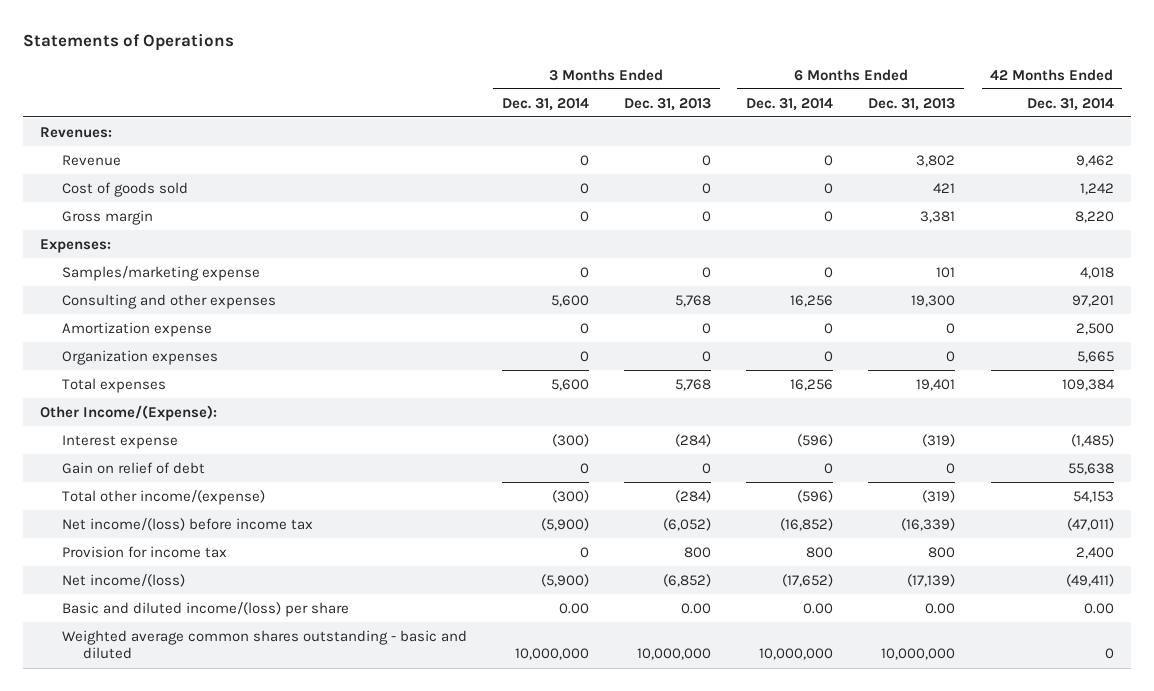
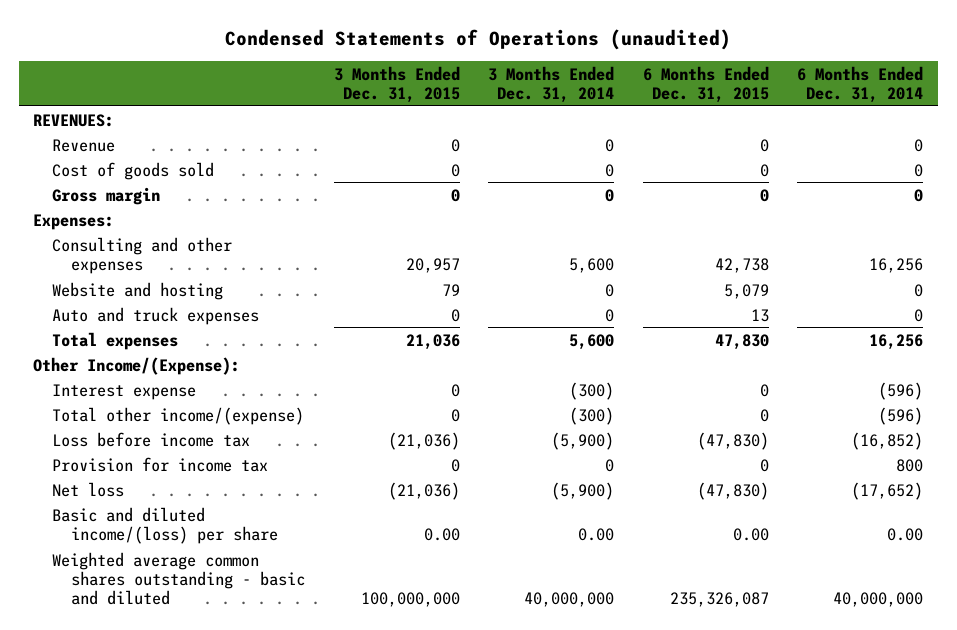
- Statements of Operations
+ Condensed Statements of Operations (unaudited)
- | 3 Months Ended Dec. 31, 2014 | 3 Months Ended Dec. 31, 2013 | 6 Months Ended Dec. 31, 2014 | 6 Months Ended Dec. 31, 2013 | 42 Months Ended Dec. 31, 2014
+ | 3 Months Ended Dec. 31, 2015 | 3 Months Ended Dec. 31, 2014 | 6 Months Ended Dec. 31, 2015 | 6 Months Ended Dec. 31, 2014
- Revenues:
+ REVENUES:
- Samples/marketing expense | 0 | 0 | 0 | 101 | 4,018
- Amortization expense | 0 | 0 | 0 | 0 | 2,500
- Organization expenses | 0 | 0 | 0 | 0 | 5,665
+ Website and hosting | 79 | 0 | 5,079 | 0
+ Auto and truck expenses | 0 | 0 | 13 | 0
- Gain on relief of debt | 0 | 0 | 0 | 0 | 55,638
- Net income/(loss) before income tax | (5,900) | (6,052) | (16,852) | (16,339) | (47,011)
+ Loss before income tax | (21,036) | (5,900) | (47,830) | (16,852)
- Net income/(loss) | (5,900) | (6,852) | (17,652) | (17,139) | (49,411)
+ Net loss | (21,036) | (5,900) | (47,830) | (17,652)
- Weighted average common shares outstanding - basic and diluted | 10,000,000 | 10,000,000 | 10,000,000 | 10,000,000 | 0
+ Weighted average common shares outstanding - basic and diluted | 100,000,000 | 40,000,000 | 235,326,087 | 40,000,000

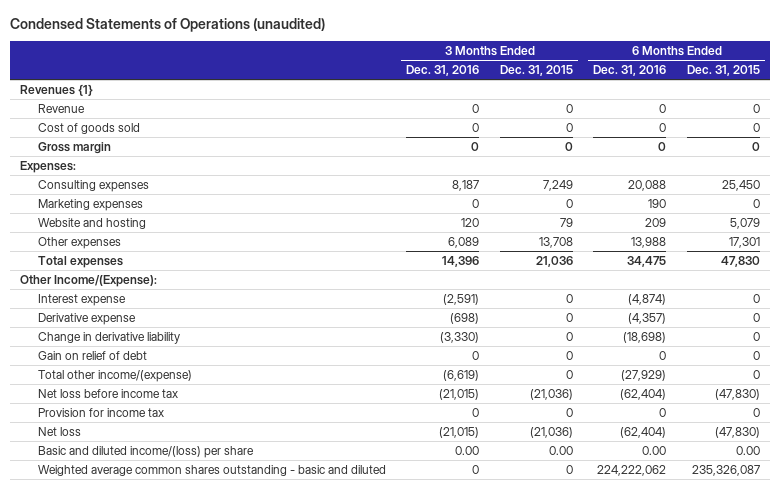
- | 3 Months Ended Dec. 31, 2015 | 3 Months Ended Dec. 31, 2014 | 6 Months Ended Dec. 31, 2015 | 6 Months Ended Dec. 31, 2014
+ | 3 Months Ended Dec. 31, 2016 | 3 Months Ended Dec. 31, 2015 | 6 Months Ended Dec. 31, 2016 | 6 Months Ended Dec. 31, 2015
- REVENUES:
+ Revenues {1}
- Consulting and other expenses | 20,957 | 5,600 | 42,738 | 16,256
+ Consulting expenses | 8,187 | 7,249 | 20,088 | 25,450
+ Marketing expenses | 0 | 0 | 190 | 0
- Auto and truck expenses | 0 | 0 | 13 | 0
+ Other expenses | 6,089 | 13,708 | 13,988 | 17,301
+ Derivative expense | (698) | 0 | (4,357) | 0
+ Change in derivative liability | (3,330) | 0 | (18,698) | 0
+ Gain on relief of debt | 0 | 0 | 0 | 0
- Loss before income tax | (21,036) | (5,900) | (47,830) | (16,852)
+ Net loss before income tax | (21,015) | (21,036) | (62,404) | (47,830)
- Weighted average common shares outstanding - basic and diluted | 100,000,000 | 40,000,000 | 235,326,087 | 40,000,000
+ Weighted average common shares outstanding - basic and diluted | 0 | 0 | 224,222,062 | 235,326,087

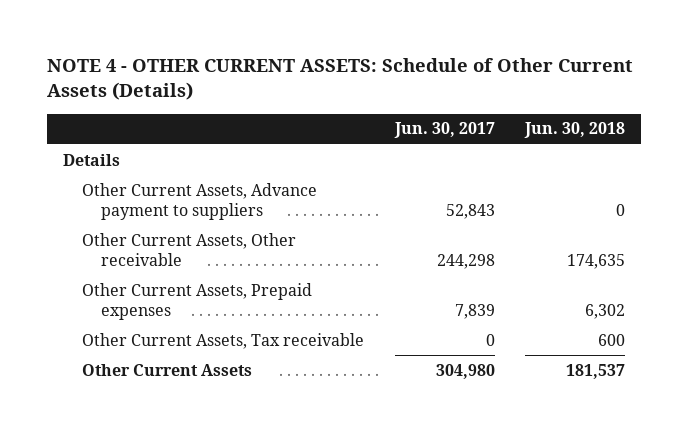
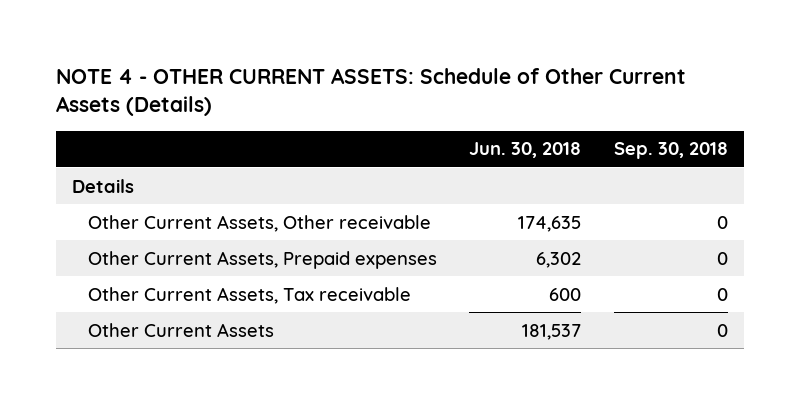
- | Jun. 30, 2017 | Jun. 30, 2018
+ | Jun. 30, 2018 | Sep. 30, 2018
- Other Current Assets, Advance payment to suppliers | 52,843 | 0

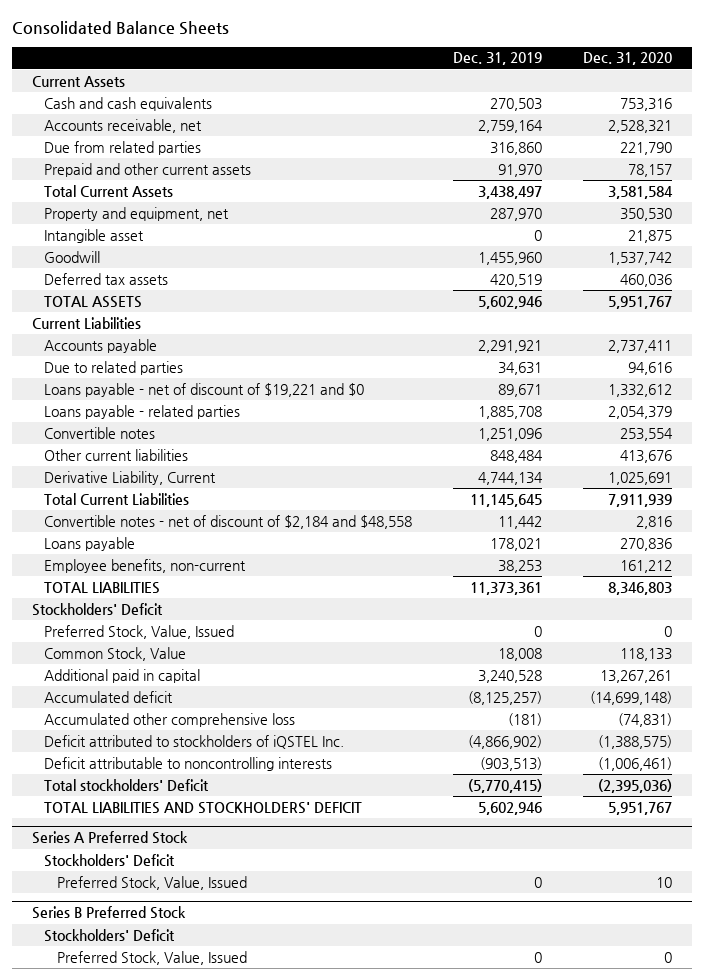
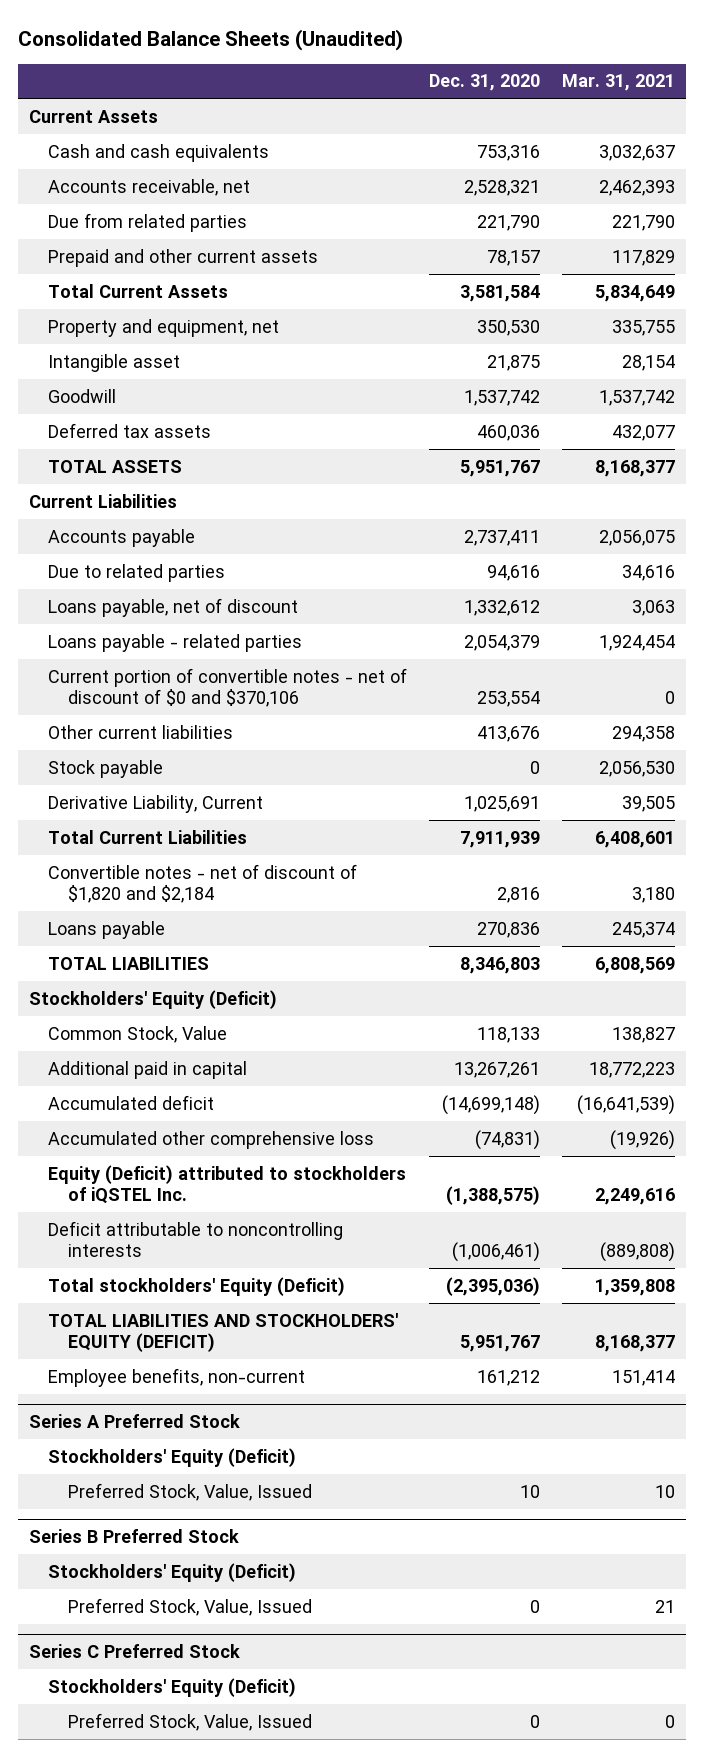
- Consolidated Balance Sheets
+ Consolidated Balance Sheets (Unaudited)
- | Dec. 31, 2019 | Dec. 31, 2020
+ | Dec. 31, 2020 | Mar. 31, 2021
- Loans payable - net of discount of $19,221 and $0 | 89,671 | 1,332,612
+ Loans payable, net of discount | 1,332,612 | 3,063
- Convertible notes | 1,251,096 | 253,554
+ Current portion of convertible notes - net of discount of $0 and $370,106 | 253,554 | 0
+ Stock payable | 0 | 2,056,530
- Convertible notes - net of discount of $2,184 and $48,558 | 11,442 | 2,816
+ Convertible notes - net of discount of $1,820 and $2,184 | 2,816 | 3,180
- Stockholders' Deficit
- Preferred Stock, Value, Issued | 0 | 0
+ Stockholders' Equity (Deficit)
- Deficit attributed to stockholders of iQSTEL Inc. | (4,866,902) | (1,388,575)
+ Equity (Deficit) attributed to stockholders of iQSTEL Inc. | (1,388,575) | 2,249,616
- Total stockholders' Deficit | (5,770,415) | (2,395,036)
- TOTAL LIABILITIES AND STOCKHOLDERS' DEFICIT | 5,602,946 | 5,951,767
+ Total stockholders' Equity (Deficit) | (2,395,036) | 1,359,808
+ TOTAL LIABILITIES AND STOCKHOLDERS' EQUITY (DEFICIT) | 5,951,767 | 8,168,377
moved down: Employee benefits, non-current | 161,212 | 151,414
@ Series A Preferred Stock
- Stockholders' Deficit
+ Stockholders' Equity (Deficit)
@ Series B Preferred Stock
- Stockholders' Deficit
+ Stockholders' Equity (Deficit)
+ Series C Preferred Stock
+ Stockholders' Equity (Deficit)
+ Preferred Stock, Value, Issued | 0 | 0

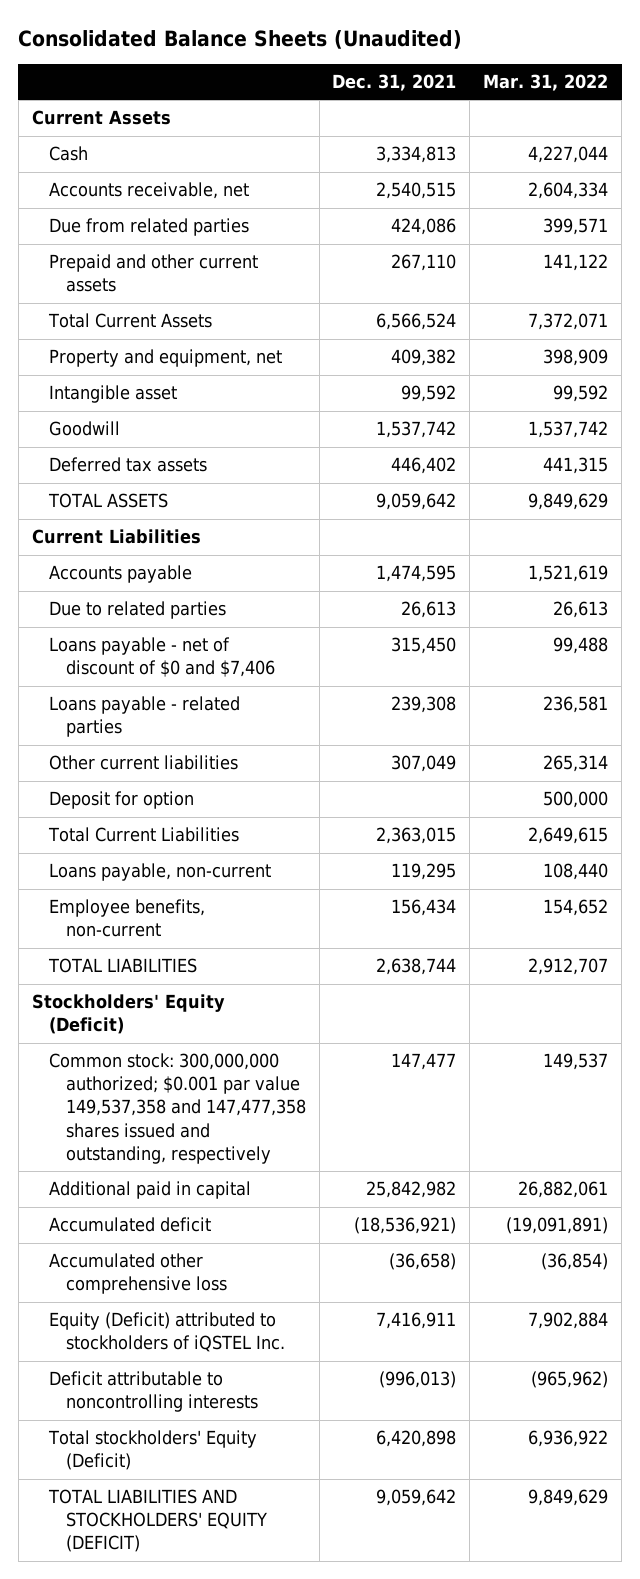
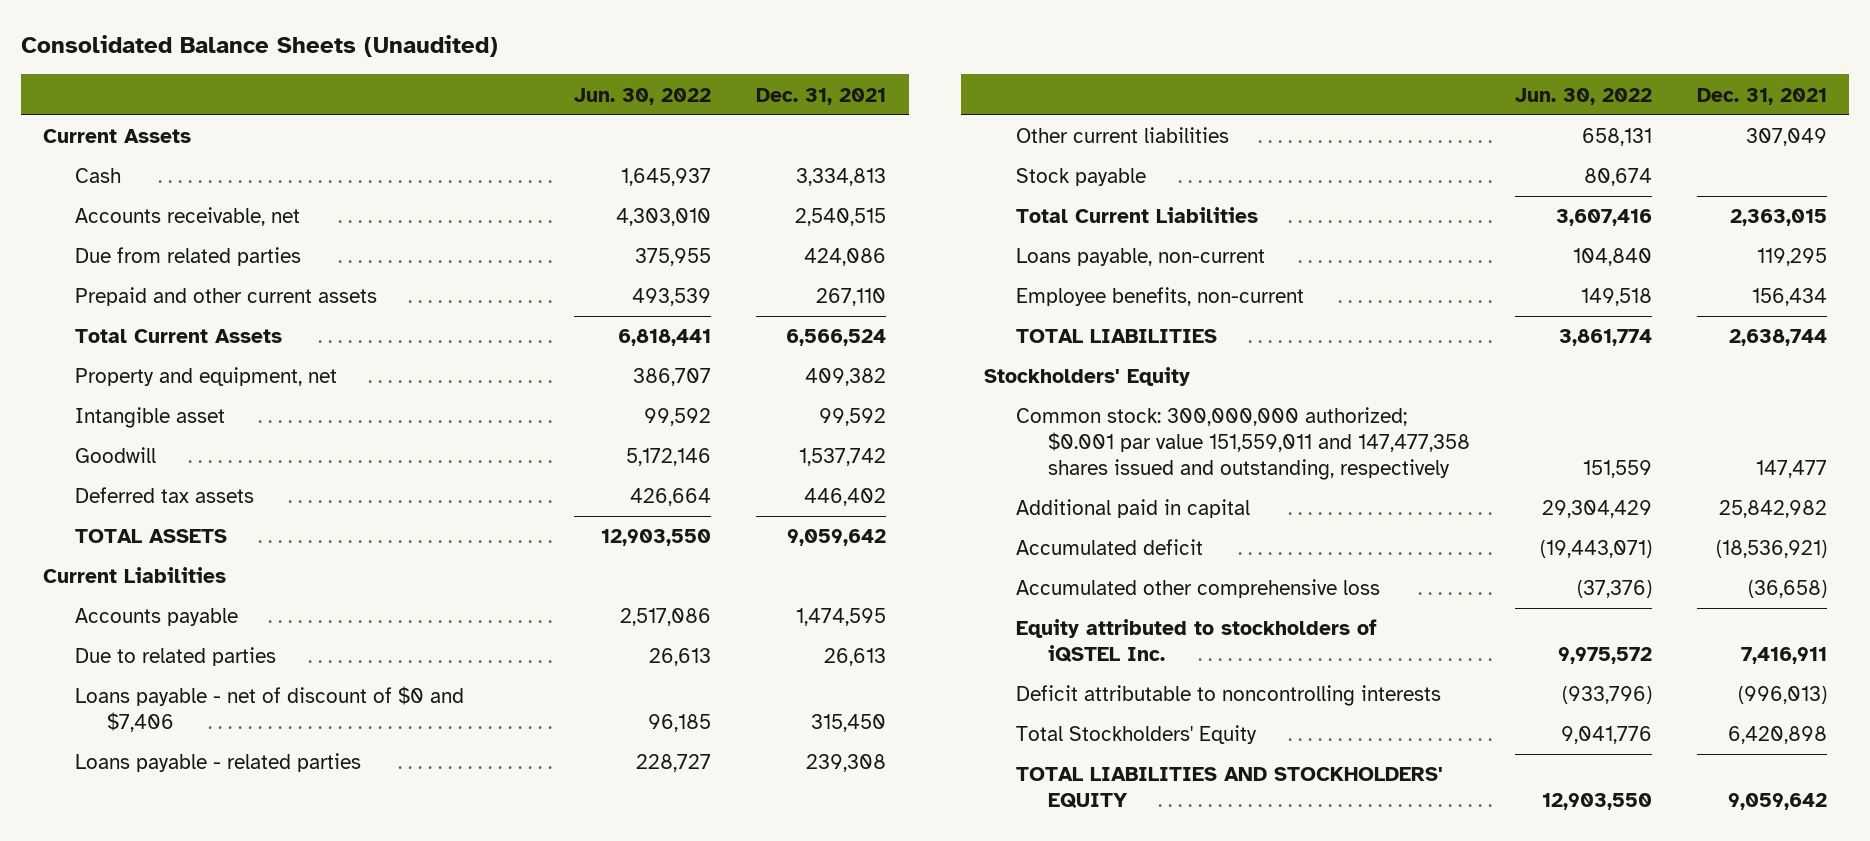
- | Dec. 31, 2021 | Mar. 31, 2022
+ | Jun. 30, 2022 | Dec. 31, 2021
- Deposit for option | | 500,000
+ Stock payable | 80,674 |
- Stockholders' Equity (Deficit)
- Common stock: 300,000,000 authorized; $0.001 par value 149,537,358 and 147,477,358 shares issued and outstanding, respectively | 147,477 | 149,537
+ Stockholders' Equity
+ Common stock: 300,000,000 authorized; $0.001 par value 151,559,011 and 147,477,358 shares issued and outstanding, respectively | 151,559 | 147,477
- Equity (Deficit) attributed to stockholders of iQSTEL Inc. | 7,416,911 | 7,902,884
+ Equity attributed to stockholders of iQSTEL Inc. | 9,975,572 | 7,416,911
- Total stockholders' Equity (Deficit) | 6,420,898 | 6,936,922
- TOTAL LIABILITIES AND STOCKHOLDERS' EQUITY (DEFICIT) | 9,059,642 | 9,849,629
+ Total Stockholders' Equity | 9,041,776 | 6,420,898
+ TOTAL LIABILITIES AND STOCKHOLDERS' EQUITY | 12,903,550 | 9,059,642

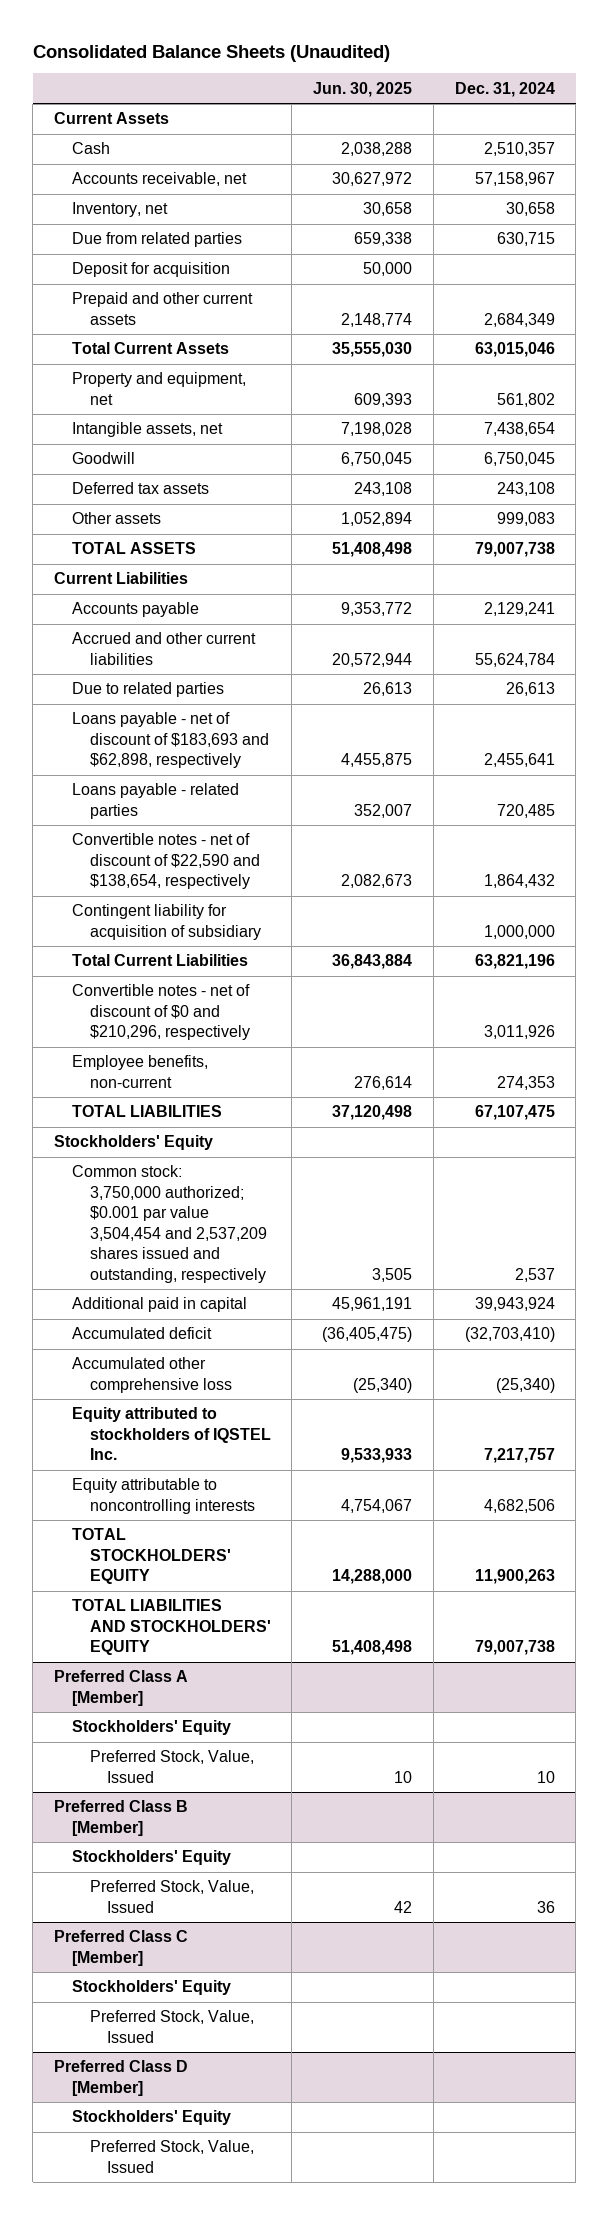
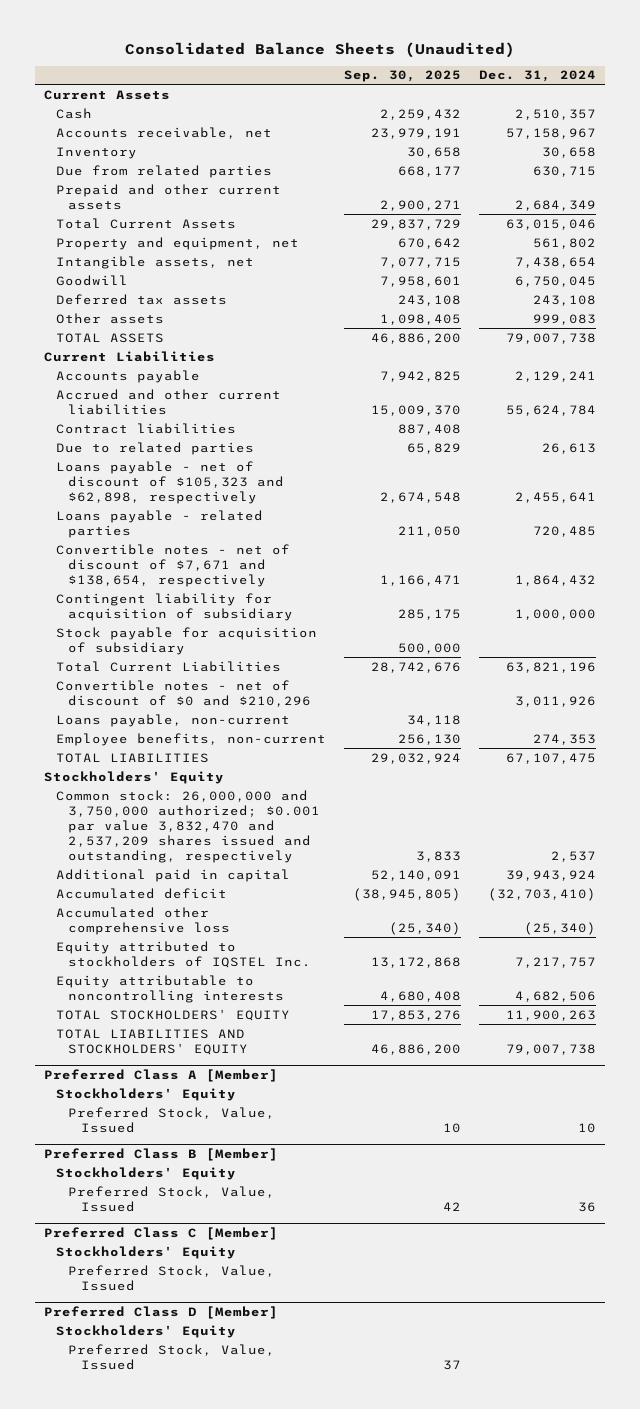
- | Jun. 30, 2025 | Dec. 31, 2024
+ | Sep. 30, 2025 | Dec. 31, 2024
- Inventory, net | 30,658 | 30,658
+ Inventory | 30,658 | 30,658
- Deposit for acquisition | 50,000 |
+ Contract liabilities | 887,408 |
- Loans payable - net of discount of $183,693 and $62,898, respectively | 4,455,875 | 2,455,641
+ Loans payable - net of discount of $105,323 and $62,898, respectively | 2,674,548 | 2,455,641
- Convertible notes - net of discount of $22,590 and $138,654, respectively | 2,082,673 | 1,864,432
+ Convertible notes - net of discount of $7,671 and $138,654, respectively | 1,166,471 | 1,864,432
+ Stock payable for acquisition of subsidiary | 500,000 |
- Convertible notes - net of discount of $0 and $210,296, respectively | | 3,011,926
+ Convertible notes - net of discount of $0 and $210,296 | | 3,011,926
+ Loans payable, non-current | 34,118 |
- Common stock: 3,750,000 authorized; $0.001 par value 3,504,454 and 2,537,209 shares issued and outstanding, respectively | 3,505 | 2,537
+ Common stock: 26,000,000 and 3,750,000 authorized; $0.001 par value 3,832,470 and 2,537,209 shares issued and outstanding, respectively | 3,833 | 2,537

